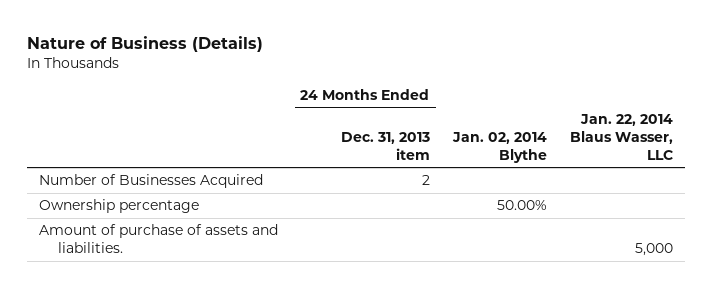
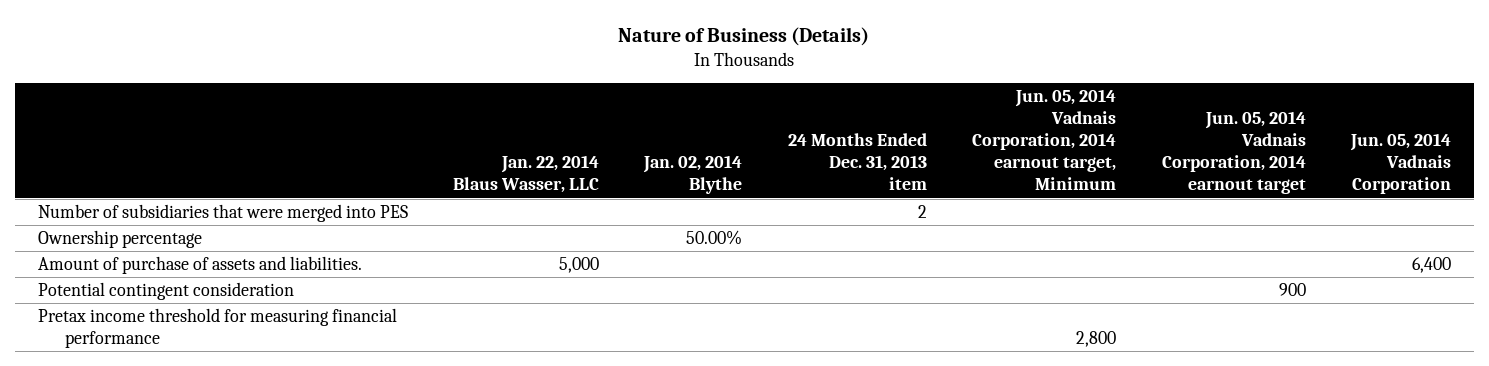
- | 24 Months Ended Dec. 31, 2013 item | Jan. 02, 2014 Blythe | Jan. 22, 2014 Blaus Wasser, LLC
+ | Jan. 22, 2014 Blaus Wasser, LLC | Jan. 02, 2014 Blythe | 24 Months Ended Dec. 31, 2013 item | Jun. 05, 2014 Vadnais Corporation, 2014 earnout target, Minimum | Jun. 05, 2014 Vadnais Corporation, 2014 earnout target | Jun. 05, 2014 Vadnais Corporation
- Number of Businesses Acquired | 2 | |
+ Number of subsidiaries that were merged into PES | | | 2 | | |
+ Potential contingent consideration | | | | | 900 |
+ Pretax income threshold for measuring financial performance | | | | 2,800 | |

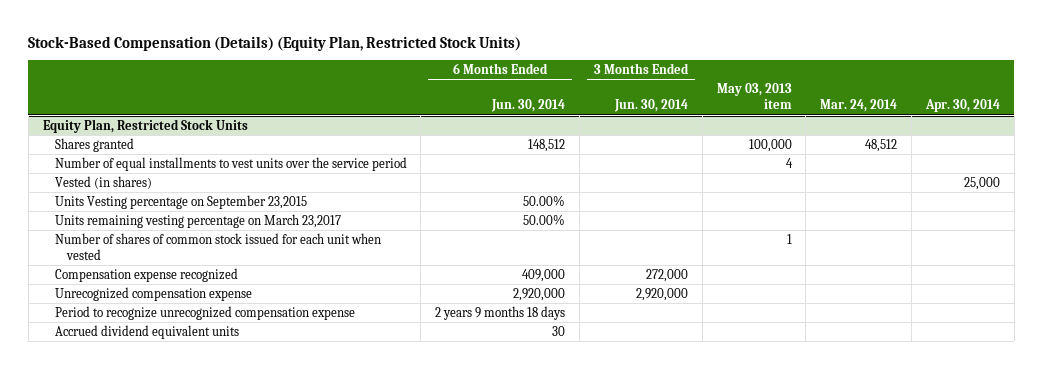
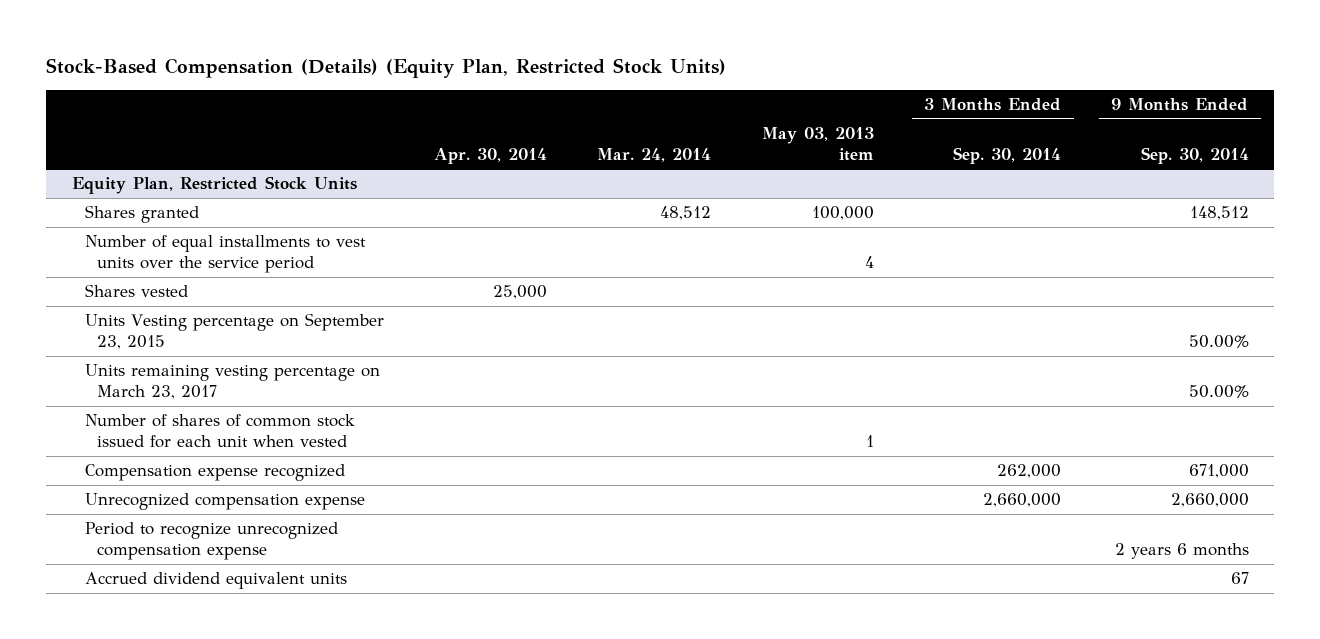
- | 6 Months Ended Jun. 30, 2014 | 3 Months Ended Jun. 30, 2014 | May 03, 2013 item | Mar. 24, 2014 | Apr. 30, 2014
+ | Apr. 30, 2014 | Mar. 24, 2014 | May 03, 2013 item | 3 Months Ended Sep. 30, 2014 | 9 Months Ended Sep. 30, 2014
@ Equity Plan, Restricted Stock Units
- Vested (in shares) | | | | | 25,000
- Units Vesting percentage on September 23,2015 | 50.00% | | | |
- Units remaining vesting percentage on March 23,2017 | 50.00% | | | |
+ Shares vested | 25,000 | | | |
+ Units Vesting percentage on September 23, 2015 | | | | | 50.00%
+ Units remaining vesting percentage on March 23, 2017 | | | | | 50.00%

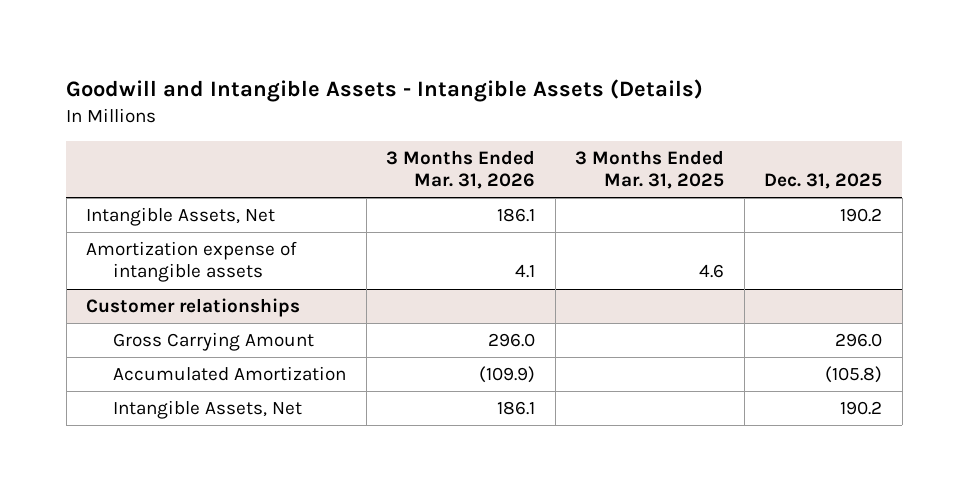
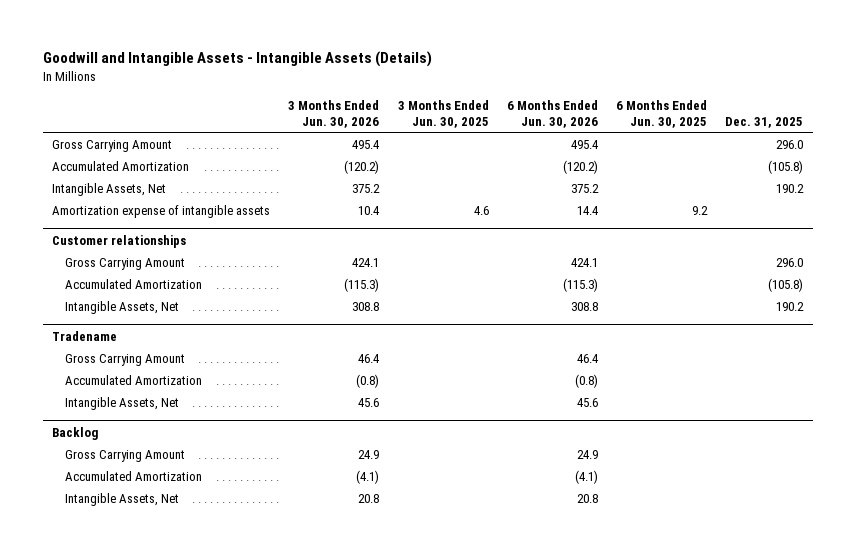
- | 3 Months Ended Mar. 31, 2026 | 3 Months Ended Mar. 31, 2025 | Dec. 31, 2025
+ | 3 Months Ended Jun. 30, 2026 | 3 Months Ended Jun. 30, 2025 | 6 Months Ended Jun. 30, 2026 | 6 Months Ended Jun. 30, 2025 | Dec. 31, 2025
+ Gross Carrying Amount | 495.4 | | 495.4 | | 296.0
+ Accumulated Amortization | (120.2) | | (120.2) | | (105.8)
+ Tradename
+ Gross Carrying Amount | 46.4 | | 46.4 | |
+ Accumulated Amortization | (0.8) | | (0.8) | |
+ Intangible Assets, Net | 45.6 | | 45.6 | |
+ Backlog
+ Gross Carrying Amount | 24.9 | | 24.9 | |
+ Accumulated Amortization | (4.1) | | (4.1) | |
+ Intangible Assets, Net | 20.8 | | 20.8 | |

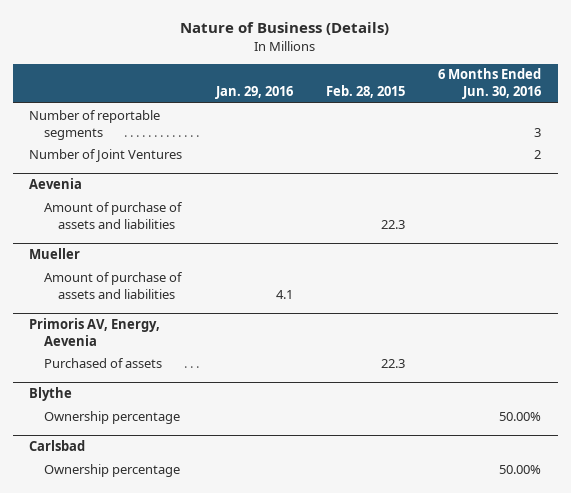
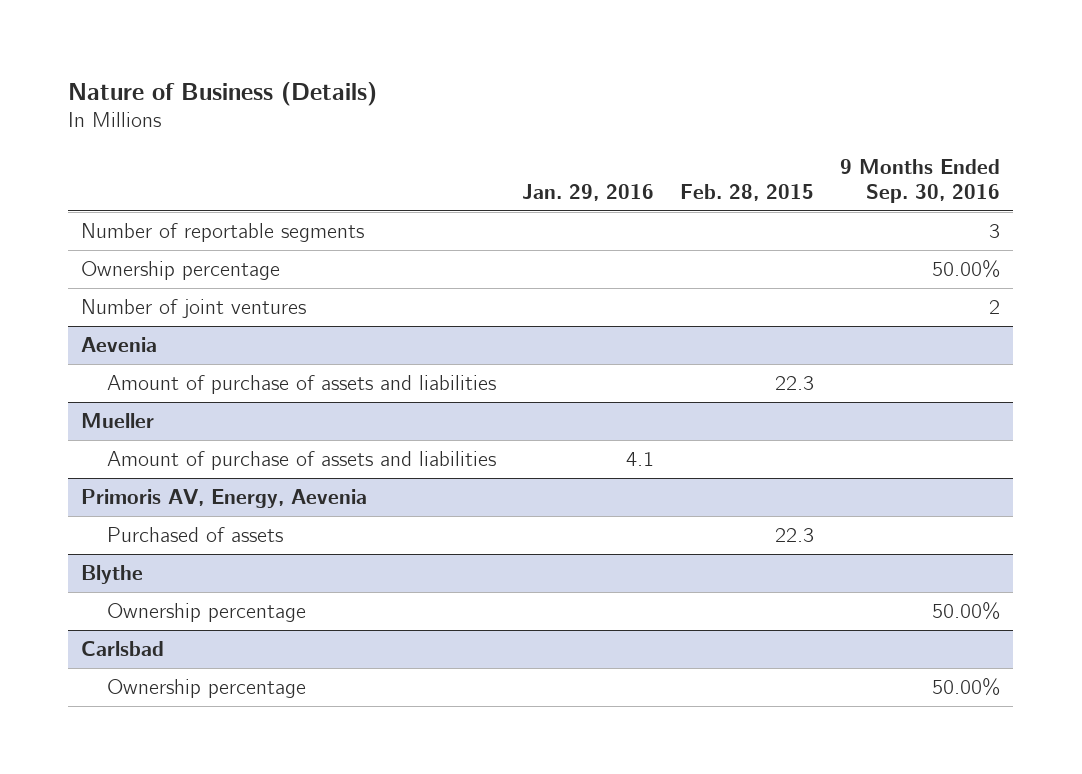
- | Jan. 29, 2016 | Feb. 28, 2015 | 6 Months Ended Jun. 30, 2016
+ | Jan. 29, 2016 | Feb. 28, 2015 | 9 Months Ended Sep. 30, 2016
- Number of Joint Ventures | | | 2
+ Ownership percentage | | | 50.00%
+ Number of joint ventures | | | 2

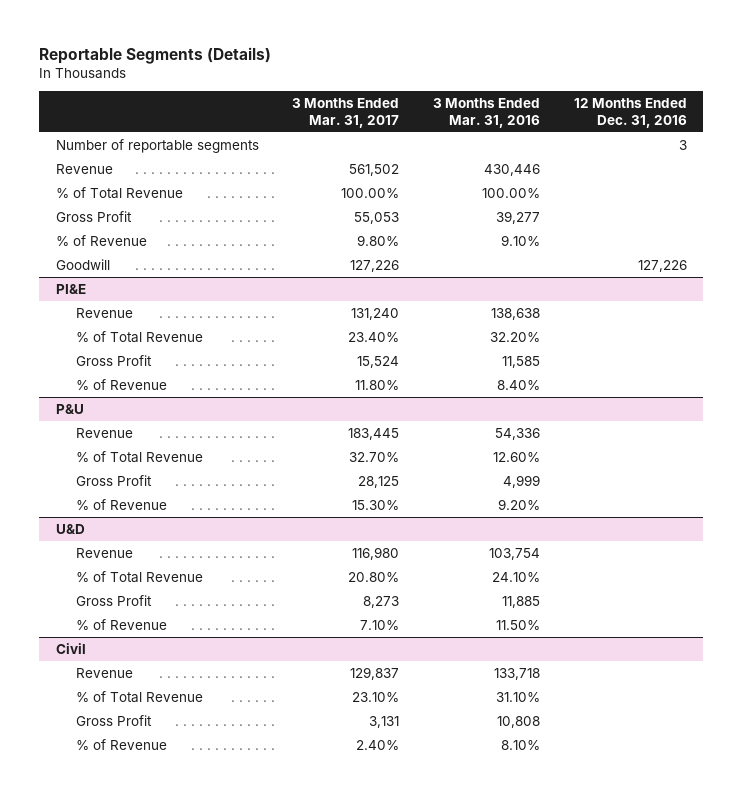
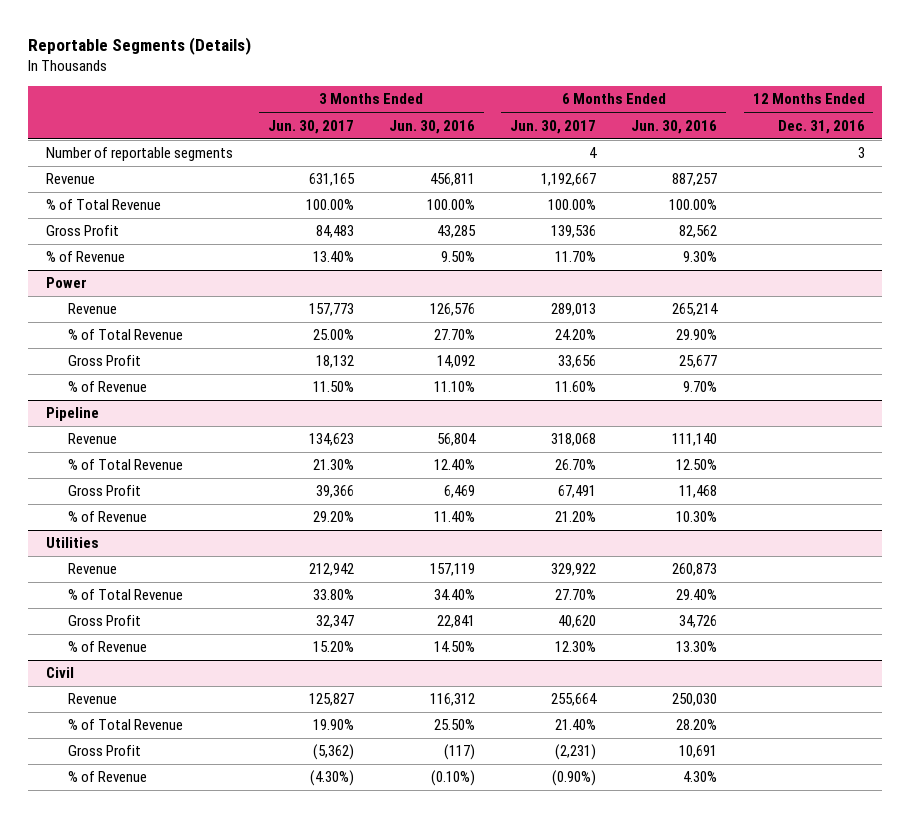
- | 3 Months Ended Mar. 31, 2017 | 3 Months Ended Mar. 31, 2016 | 12 Months Ended Dec. 31, 2016
+ | 3 Months Ended Jun. 30, 2017 | 3 Months Ended Jun. 30, 2016 | 6 Months Ended Jun. 30, 2017 | 6 Months Ended Jun. 30, 2016 | 12 Months Ended Dec. 31, 2016
- Goodwill | 127,226 | | 127,226
- PI&E
+ Power
- P&U
+ Pipeline
- U&D
+ Utilities

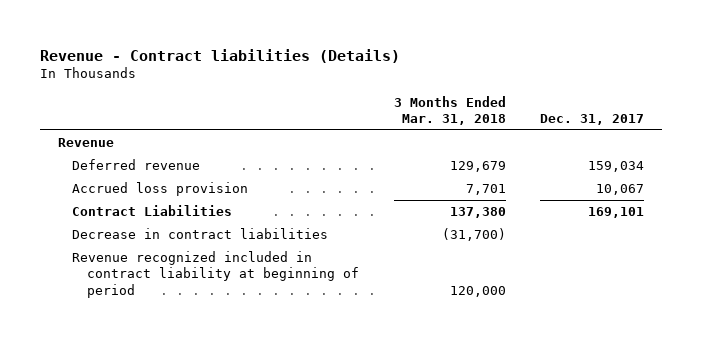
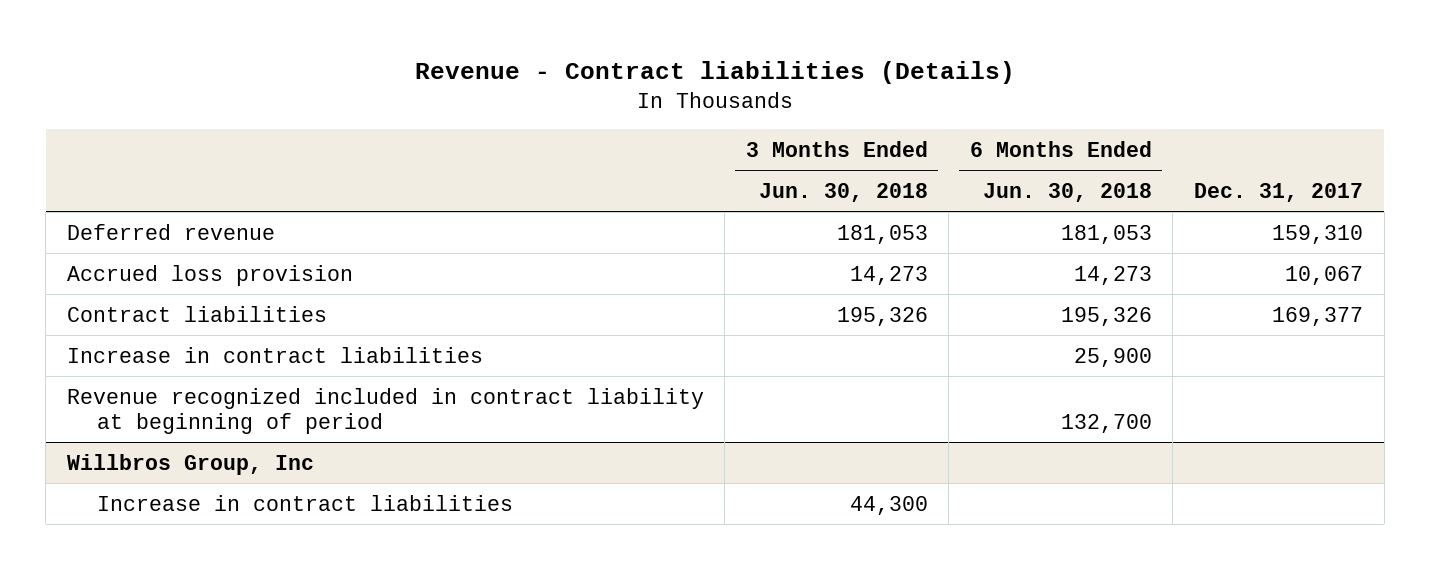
- | 3 Months Ended Mar. 31, 2018 | Dec. 31, 2017
+ | 3 Months Ended Jun. 30, 2018 | 6 Months Ended Jun. 30, 2018 | Dec. 31, 2017
- Revenue
- Deferred revenue | 129,679 | 159,034
+ Deferred revenue | 181,053 | 181,053 | 159,310
- Contract Liabilities | 137,380 | 169,101
- Decrease in contract liabilities | (31,700) |
+ Contract liabilities | 195,326 | 195,326 | 169,377
+ Increase in contract liabilities | | 25,900 |
+ Willbros Group, Inc
+ Increase in contract liabilities | 44,300 | |

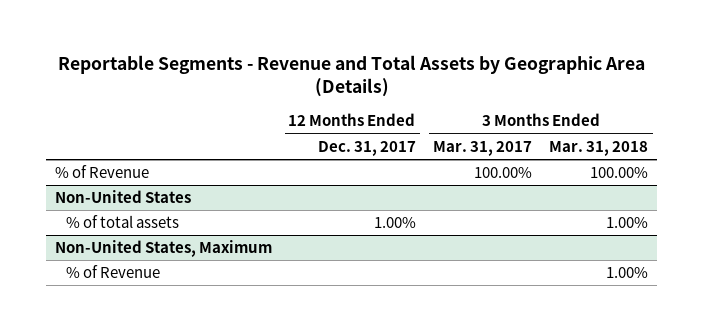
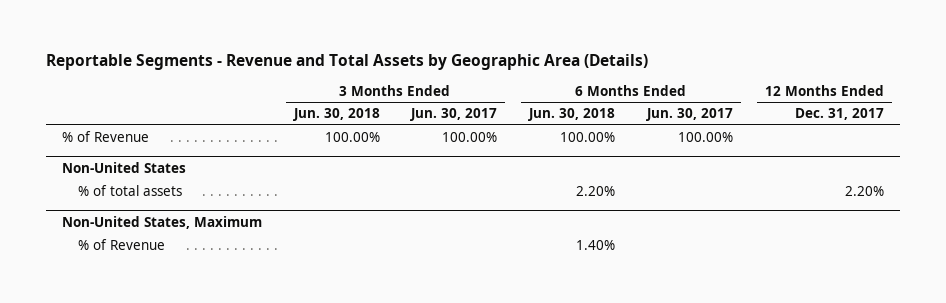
- | 12 Months Ended Dec. 31, 2017 | 3 Months Ended Mar. 31, 2017 | 3 Months Ended Mar. 31, 2018
+ | 3 Months Ended Jun. 30, 2018 | 3 Months Ended Jun. 30, 2017 | 6 Months Ended Jun. 30, 2018 | 6 Months Ended Jun. 30, 2017 | 12 Months Ended Dec. 31, 2017
@ Non-United States
- % of total assets | 1.00% | | 1.00%
+ % of total assets | | | 2.20% | | 2.20%

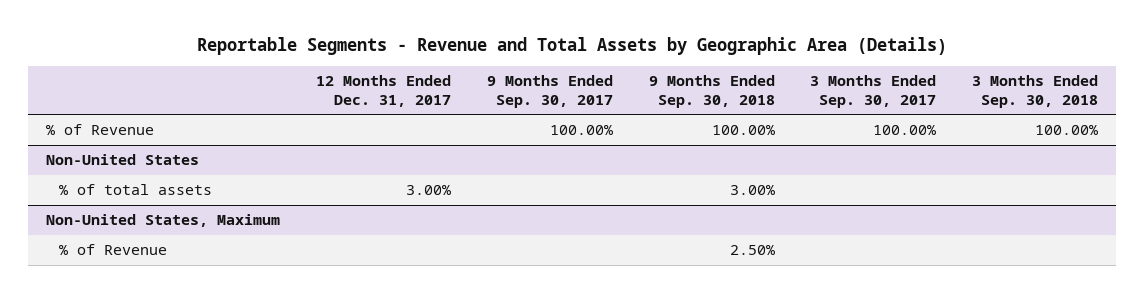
- | 3 Months Ended Jun. 30, 2018 | 3 Months Ended Jun. 30, 2017 | 6 Months Ended Jun. 30, 2018 | 6 Months Ended Jun. 30, 2017 | 12 Months Ended Dec. 31, 2017
+ | 12 Months Ended Dec. 31, 2017 | 9 Months Ended Sep. 30, 2017 | 9 Months Ended Sep. 30, 2018 | 3 Months Ended Sep. 30, 2017 | 3 Months Ended Sep. 30, 2018
@ Non-United States
- % of total assets | | | 2.20% | | 2.20%
+ % of total assets | 3.00% | | 3.00% | |

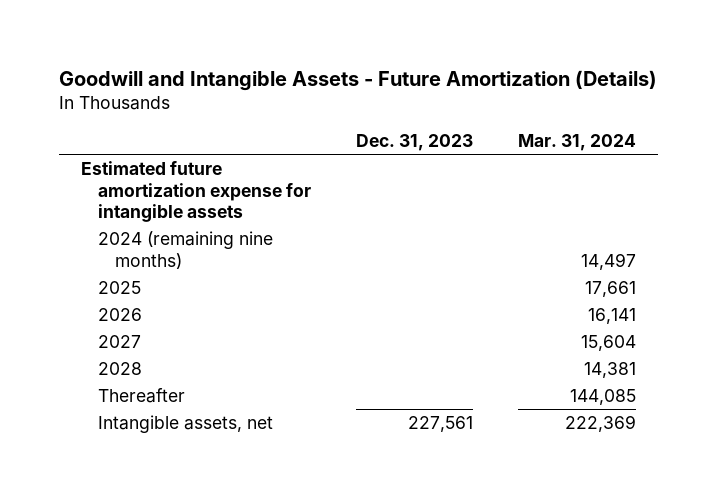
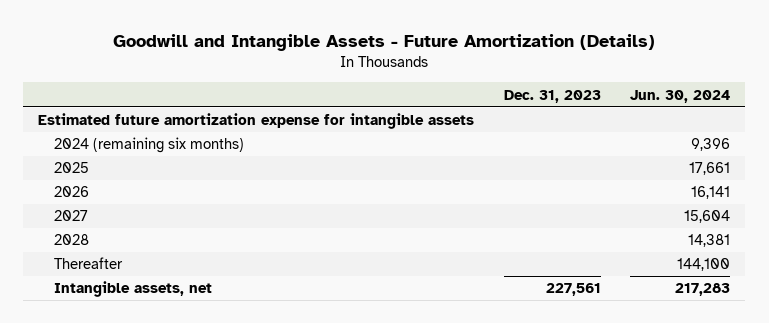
- | Dec. 31, 2023 | Mar. 31, 2024
+ | Dec. 31, 2023 | Jun. 30, 2024
- 2024 (remaining nine months) | | 14,497
+ 2024 (remaining six months) | | 9,396

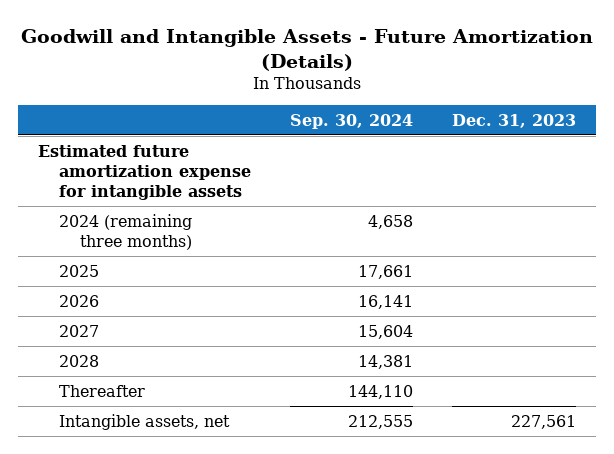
- | Dec. 31, 2023 | Jun. 30, 2024
+ | Sep. 30, 2024 | Dec. 31, 2023
- 2024 (remaining six months) | | 9,396
+ 2024 (remaining three months) | 4,658 |

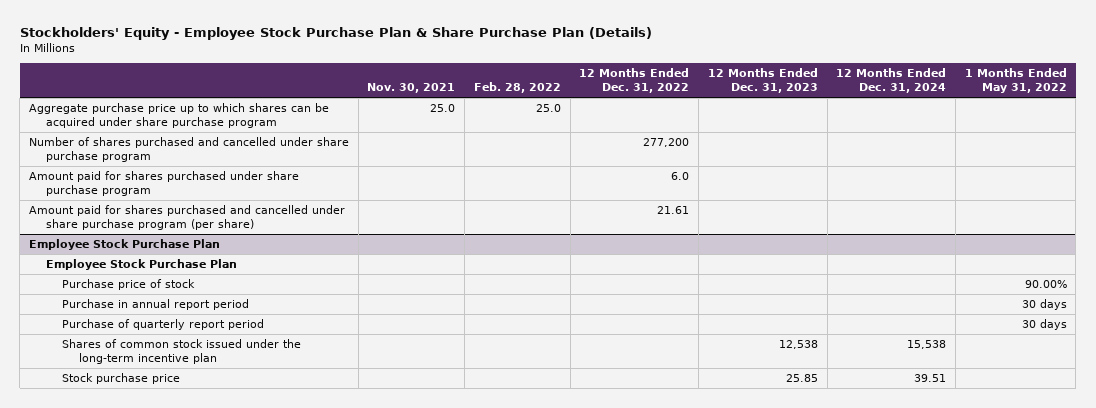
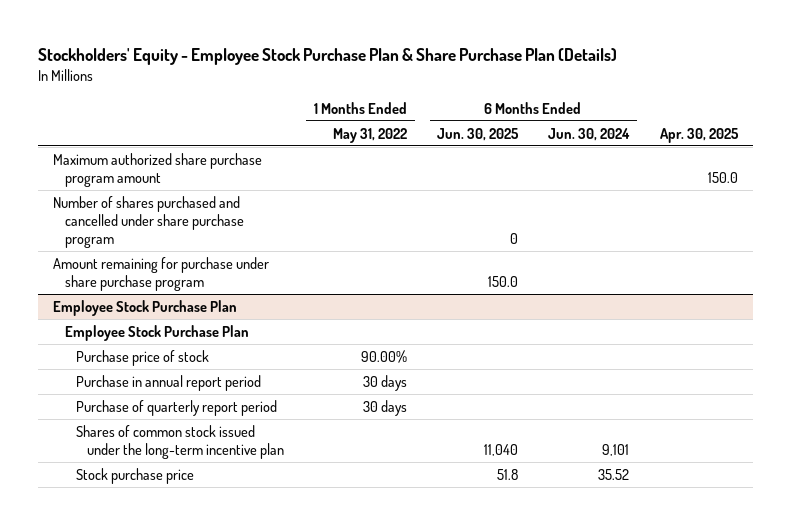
- | Nov. 30, 2021 | Feb. 28, 2022 | 12 Months Ended Dec. 31, 2022 | 12 Months Ended Dec. 31, 2023 | 12 Months Ended Dec. 31, 2024 | 1 Months Ended May 31, 2022
+ | 1 Months Ended May 31, 2022 | 6 Months Ended Jun. 30, 2025 | 6 Months Ended Jun. 30, 2024 | Apr. 30, 2025
- Aggregate purchase price up to which shares can be acquired under share purchase program | 25.0 | 25.0 | | | |
+ Maximum authorized share purchase program amount | | | | 150.0
- Amount paid for shares purchased under share purchase program | | | 6.0 | | |
- Amount paid for shares purchased and cancelled under share purchase program (per share) | | | 21.61 | | |
+ Amount remaining for purchase under share purchase program | | 150.0 | |

